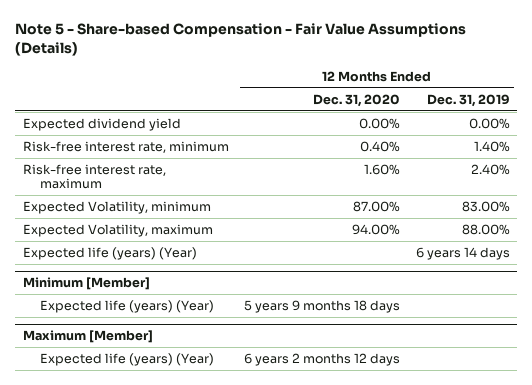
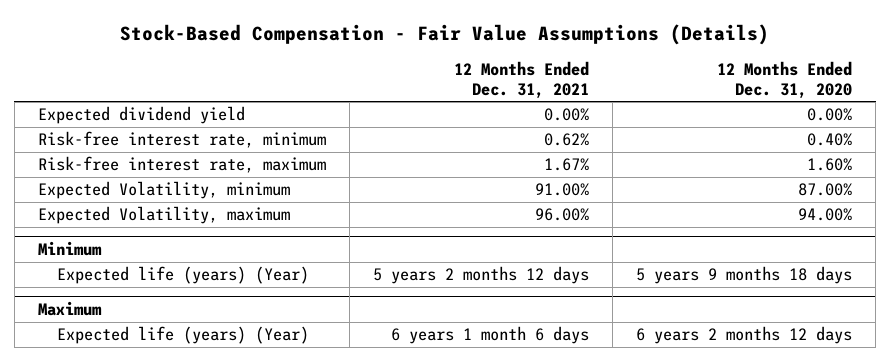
- Note 5 - Share-based Compensation - Fair Value Assumptions (Details)
+ Stock-Based Compensation - Fair Value Assumptions (Details)
- | 12 Months Ended Dec. 31, 2020 | 12 Months Ended Dec. 31, 2019
+ | 12 Months Ended Dec. 31, 2021 | 12 Months Ended Dec. 31, 2020
- Expected life (years) (Year) | | 6 years 14 days
- Minimum [Member]
+ Minimum
- Maximum [Member]
+ Maximum

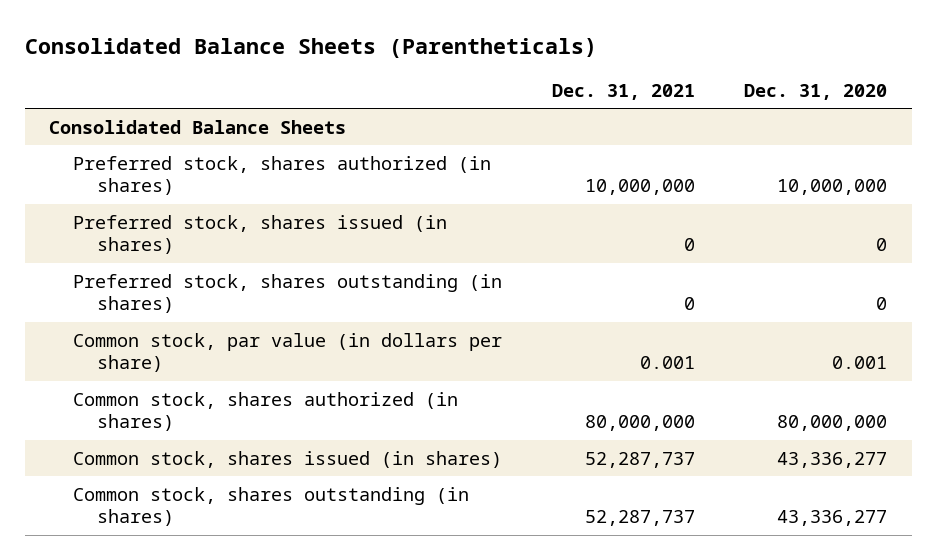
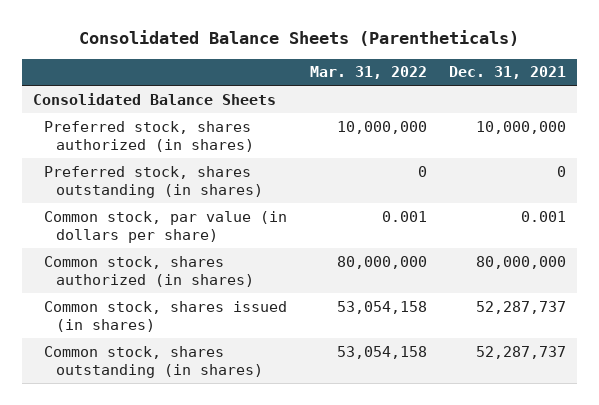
- | Dec. 31, 2021 | Dec. 31, 2020
+ | Mar. 31, 2022 | Dec. 31, 2021
- Preferred stock, shares issued (in shares) | 0 | 0

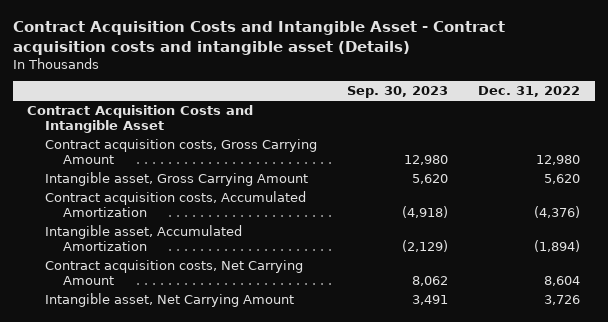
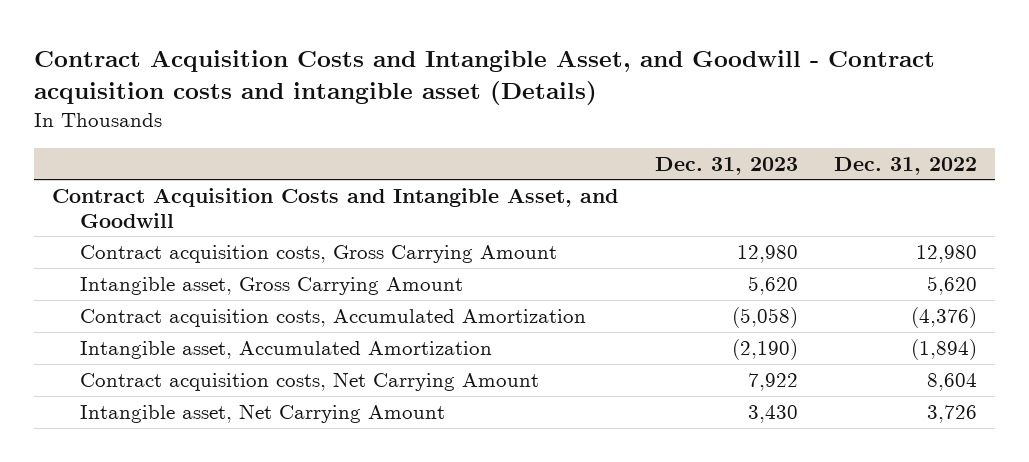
- Contract Acquisition Costs and Intangible Asset - Contract acquisition costs and intangible asset (Details)
+ Contract Acquisition Costs and Intangible Asset, and Goodwill - Contract acquisition costs and intangible asset (Details)
- | Sep. 30, 2023 | Dec. 31, 2022
+ | Dec. 31, 2023 | Dec. 31, 2022
- Contract Acquisition Costs and Intangible Asset
+ Contract Acquisition Costs and Intangible Asset, and Goodwill

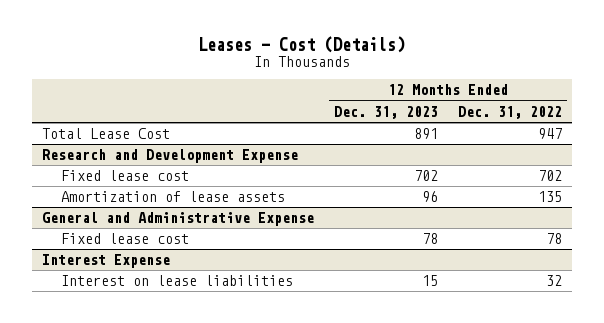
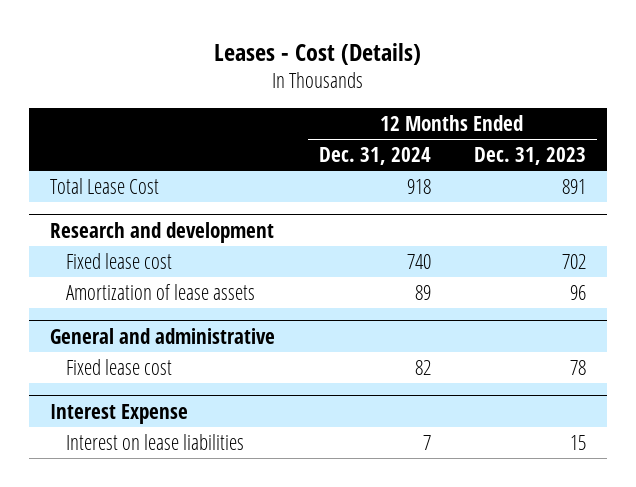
- | 12 Months Ended Dec. 31, 2023 | 12 Months Ended Dec. 31, 2022
+ | 12 Months Ended Dec. 31, 2024 | 12 Months Ended Dec. 31, 2023
- Research and Development Expense
+ Research and development
- General and Administrative Expense
+ General and administrative

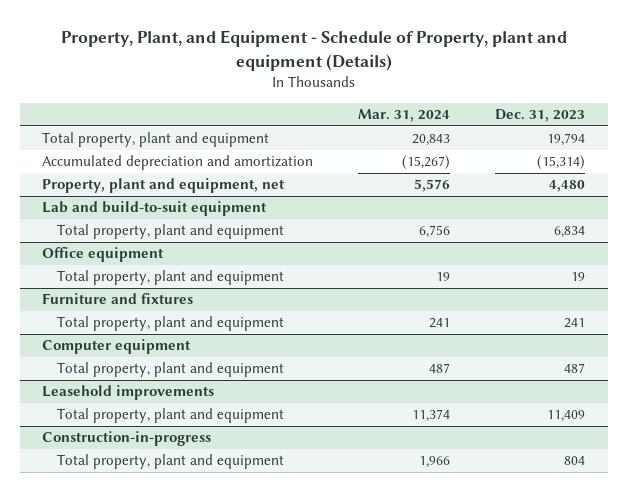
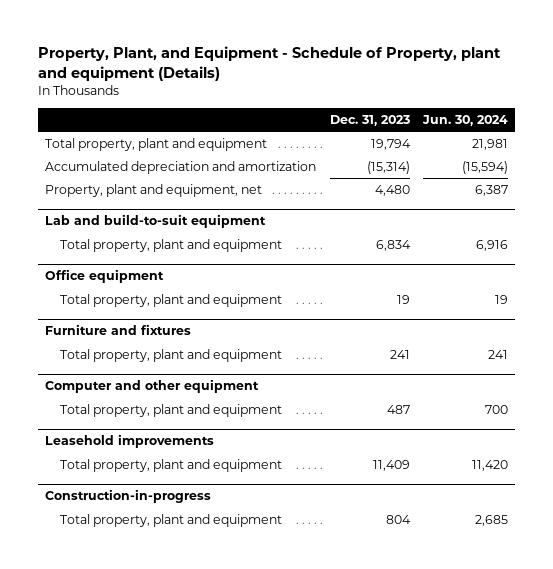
- | Mar. 31, 2024 | Dec. 31, 2023
+ | Dec. 31, 2023 | Jun. 30, 2024
- Computer equipment
+ Computer and other equipment

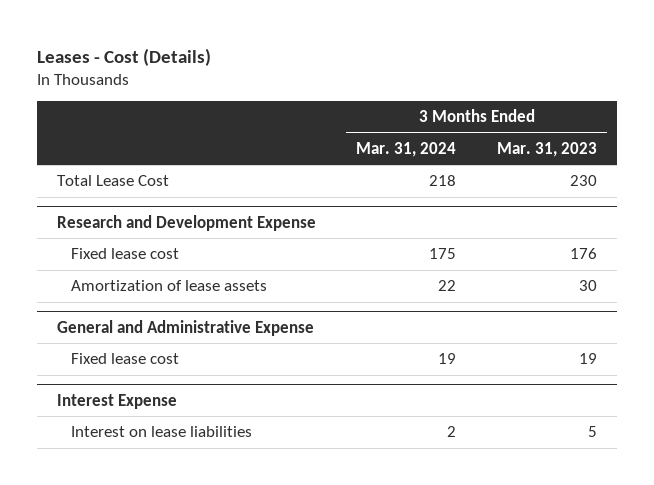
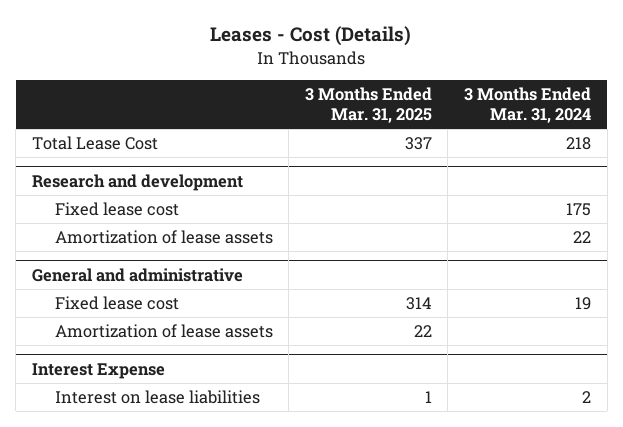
- | 3 Months Ended Mar. 31, 2024 | 3 Months Ended Mar. 31, 2023
+ | 3 Months Ended Mar. 31, 2025 | 3 Months Ended Mar. 31, 2024
- Research and Development Expense
+ Research and development
- General and Administrative Expense
+ General and administrative
+ Amortization of lease assets | 22 |

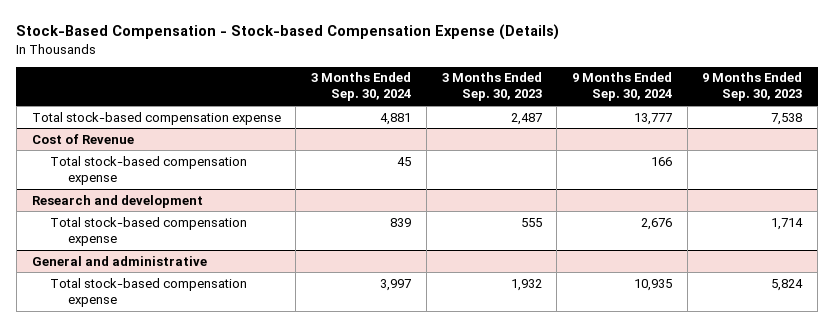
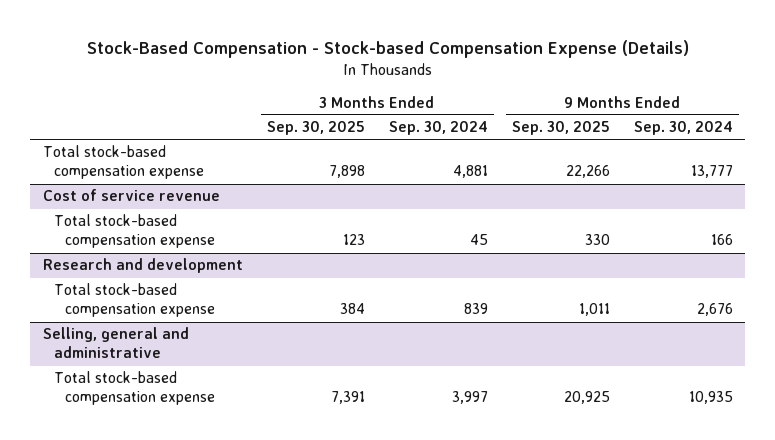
- | 3 Months Ended Sep. 30, 2024 | 3 Months Ended Sep. 30, 2023 | 9 Months Ended Sep. 30, 2024 | 9 Months Ended Sep. 30, 2023
+ | 3 Months Ended Sep. 30, 2025 | 3 Months Ended Sep. 30, 2024 | 9 Months Ended Sep. 30, 2025 | 9 Months Ended Sep. 30, 2024
- Cost of Revenue
+ Cost of service revenue
- General and administrative
+ Selling, general and administrative

